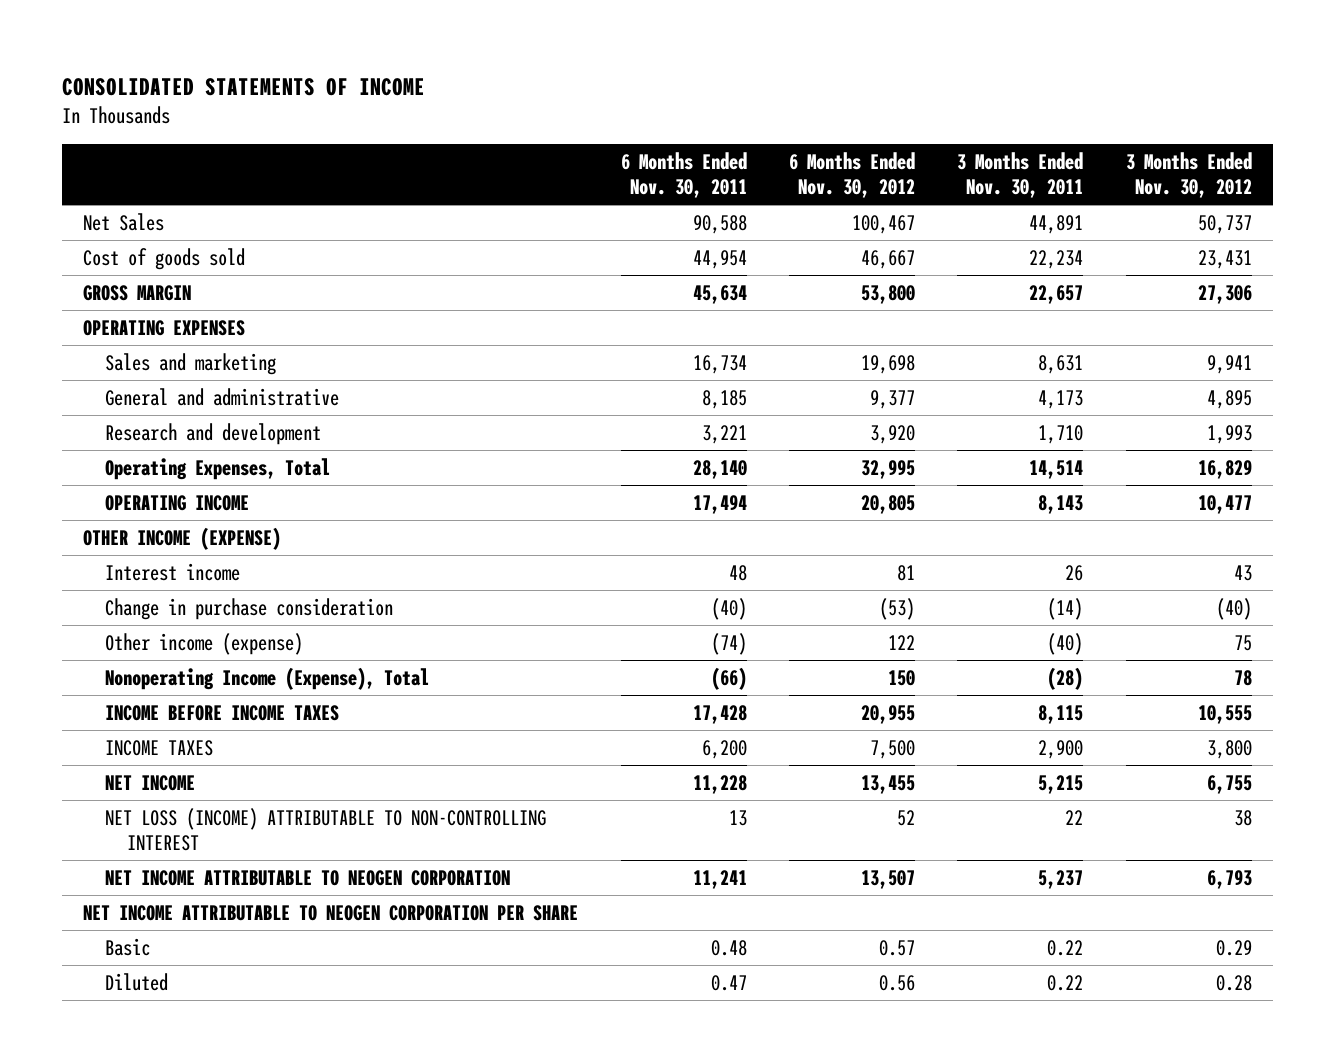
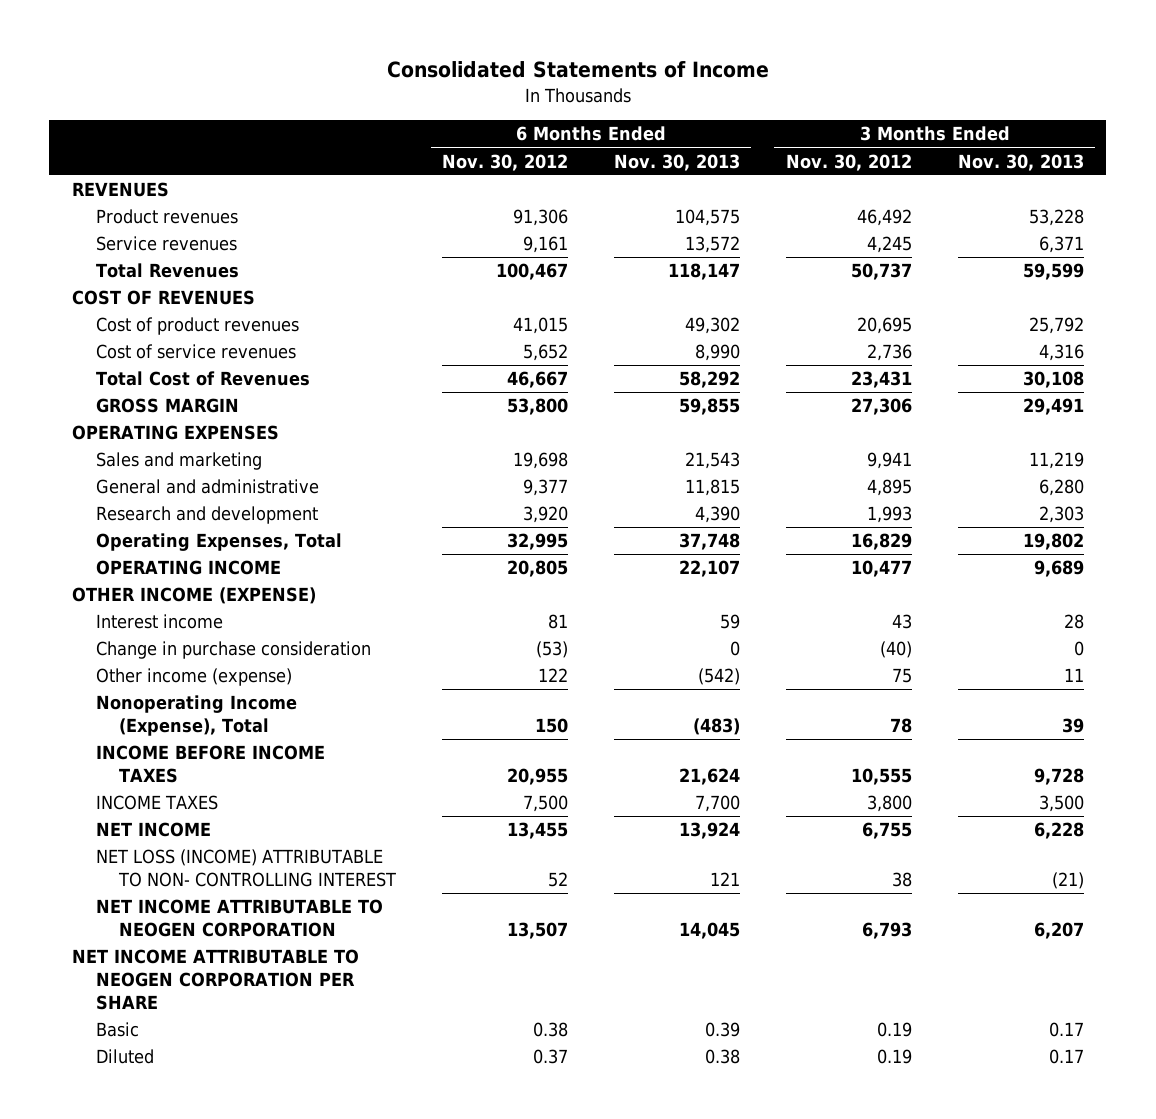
- CONSOLIDATED STATEMENTS OF INCOME
+ Consolidated Statements of Income
- | 6 Months Ended Nov. 30, 2011 | 6 Months Ended Nov. 30, 2012 | 3 Months Ended Nov. 30, 2011 | 3 Months Ended Nov. 30, 2012
+ | 6 Months Ended Nov. 30, 2012 | 6 Months Ended Nov. 30, 2013 | 3 Months Ended Nov. 30, 2012 | 3 Months Ended Nov. 30, 2013
- Net Sales | 90,588 | 100,467 | 44,891 | 50,737
- Cost of goods sold | 44,954 | 46,667 | 22,234 | 23,431
+ REVENUES
+ Product revenues | 91,306 | 104,575 | 46,492 | 53,228
+ Service revenues | 9,161 | 13,572 | 4,245 | 6,371
+ Total Revenues | 100,467 | 118,147 | 50,737 | 59,599
+ COST OF REVENUES
+ Cost of product revenues | 41,015 | 49,302 | 20,695 | 25,792
+ Cost of service revenues | 5,652 | 8,990 | 2,736 | 4,316
+ Total Cost of Revenues | 46,667 | 58,292 | 23,431 | 30,108
- NET LOSS (INCOME) ATTRIBUTABLE TO NON-CONTROLLING INTEREST | 13 | 52 | 22 | 38
+ NET LOSS (INCOME) ATTRIBUTABLE TO NON- CONTROLLING INTEREST | 52 | 121 | 38 | (21)
- Basic | 0.48 | 0.57 | 0.22 | 0.29
- Diluted | 0.47 | 0.56 | 0.22 | 0.28
+ Basic | 0.38 | 0.39 | 0.19 | 0.17
+ Diluted | 0.37 | 0.38 | 0.19 | 0.17

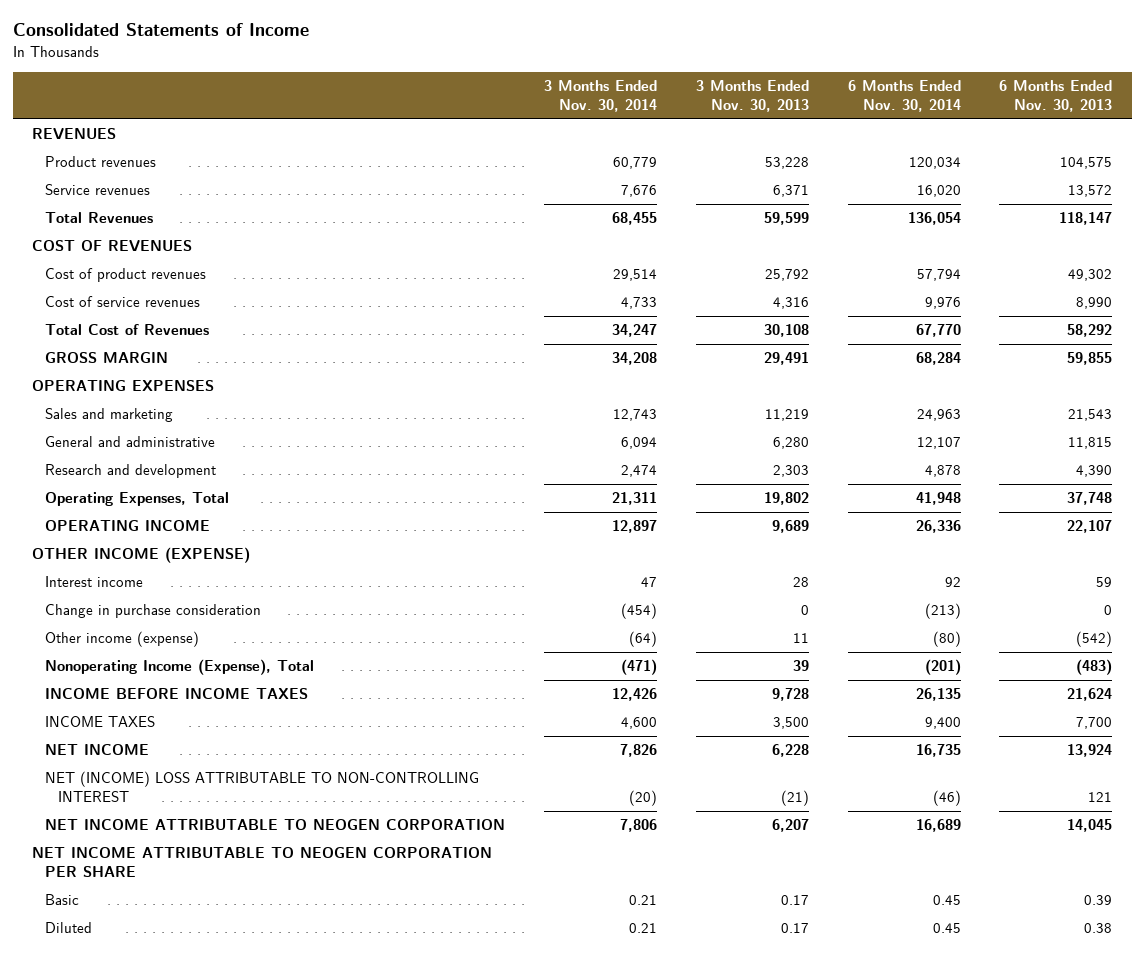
- | 6 Months Ended Nov. 30, 2012 | 6 Months Ended Nov. 30, 2013 | 3 Months Ended Nov. 30, 2012 | 3 Months Ended Nov. 30, 2013
+ | 3 Months Ended Nov. 30, 2014 | 3 Months Ended Nov. 30, 2013 | 6 Months Ended Nov. 30, 2014 | 6 Months Ended Nov. 30, 2013
- NET LOSS (INCOME) ATTRIBUTABLE TO NON- CONTROLLING INTEREST | 52 | 121 | 38 | (21)
+ NET (INCOME) LOSS ATTRIBUTABLE TO NON-CONTROLLING INTEREST | (20) | (21) | (46) | 121

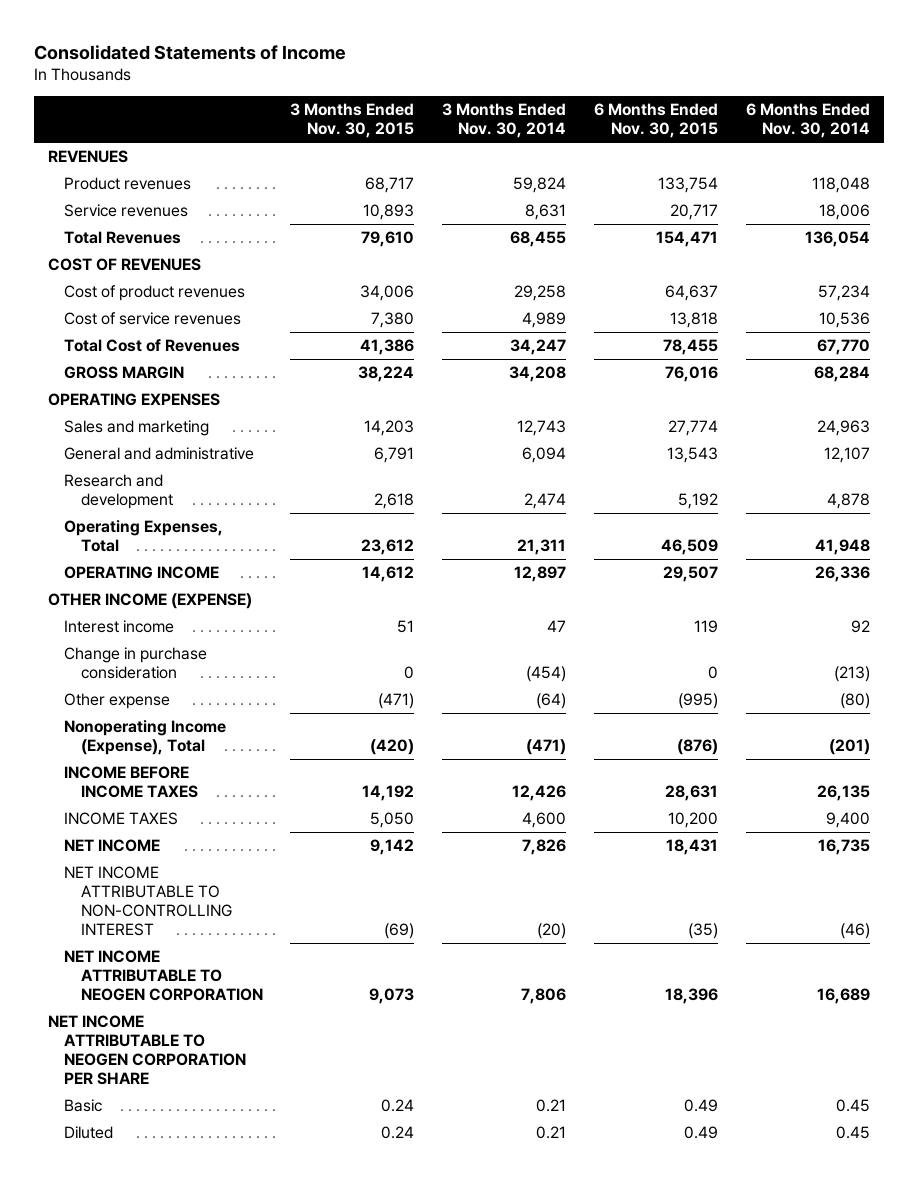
- | 3 Months Ended Nov. 30, 2014 | 3 Months Ended Nov. 30, 2013 | 6 Months Ended Nov. 30, 2014 | 6 Months Ended Nov. 30, 2013
+ | 3 Months Ended Nov. 30, 2015 | 3 Months Ended Nov. 30, 2014 | 6 Months Ended Nov. 30, 2015 | 6 Months Ended Nov. 30, 2014
- Product revenues | 60,779 | 53,228 | 120,034 | 104,575
- Service revenues | 7,676 | 6,371 | 16,020 | 13,572
+ Product revenues | 68,717 | 59,824 | 133,754 | 118,048
+ Service revenues | 10,893 | 8,631 | 20,717 | 18,006
- Cost of product revenues | 29,514 | 25,792 | 57,794 | 49,302
- Cost of service revenues | 4,733 | 4,316 | 9,976 | 8,990
+ Cost of product revenues | 34,006 | 29,258 | 64,637 | 57,234
+ Cost of service revenues | 7,380 | 4,989 | 13,818 | 10,536
- Other income (expense) | (64) | 11 | (80) | (542)
+ Other expense | (471) | (64) | (995) | (80)
- NET (INCOME) LOSS ATTRIBUTABLE TO NON-CONTROLLING INTEREST | (20) | (21) | (46) | 121
+ NET INCOME ATTRIBUTABLE TO NON-CONTROLLING INTEREST | (69) | (20) | (35) | (46)

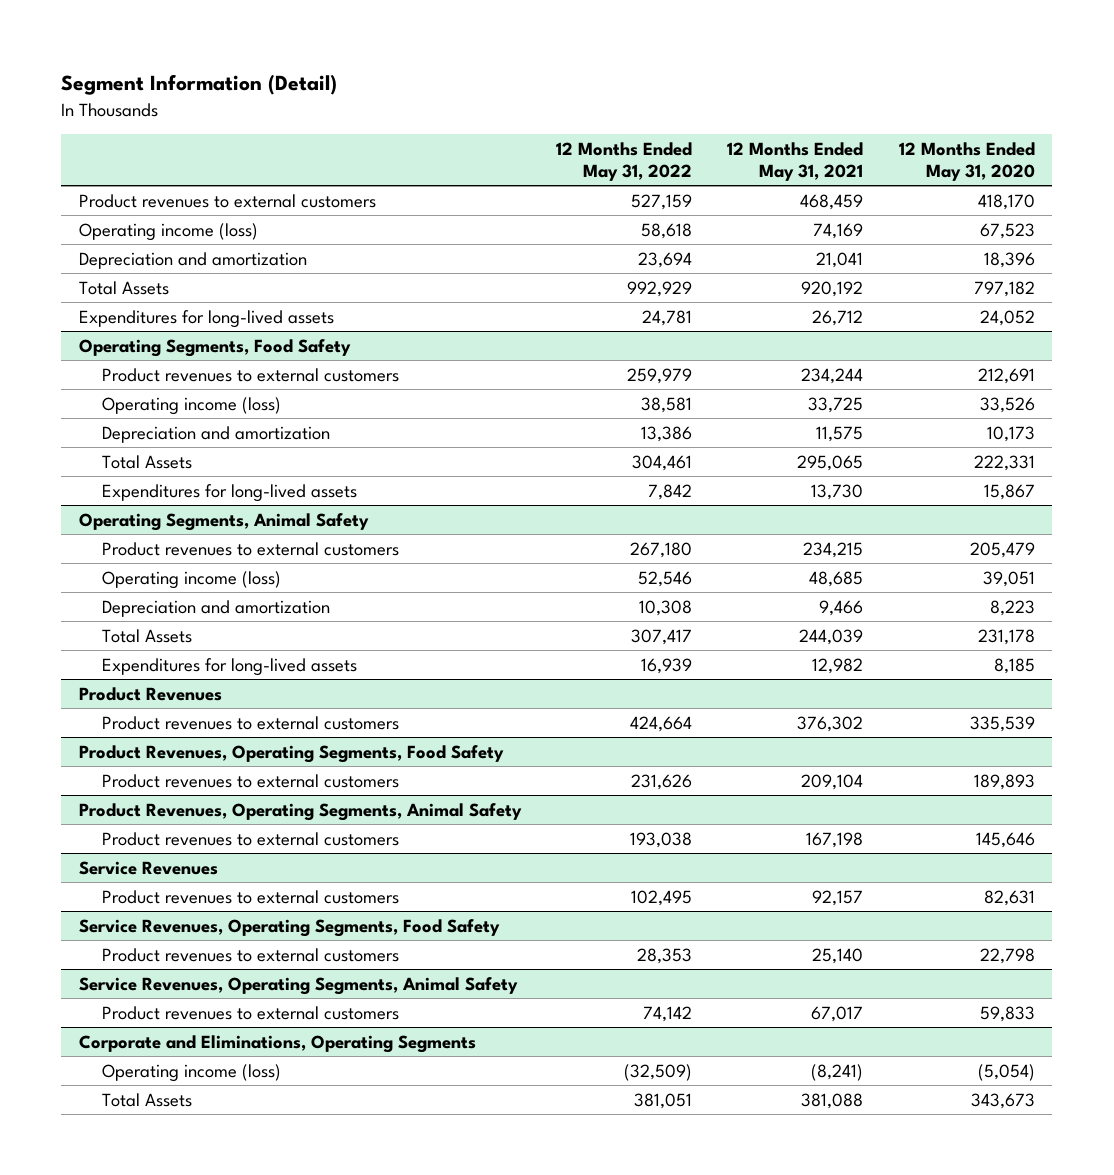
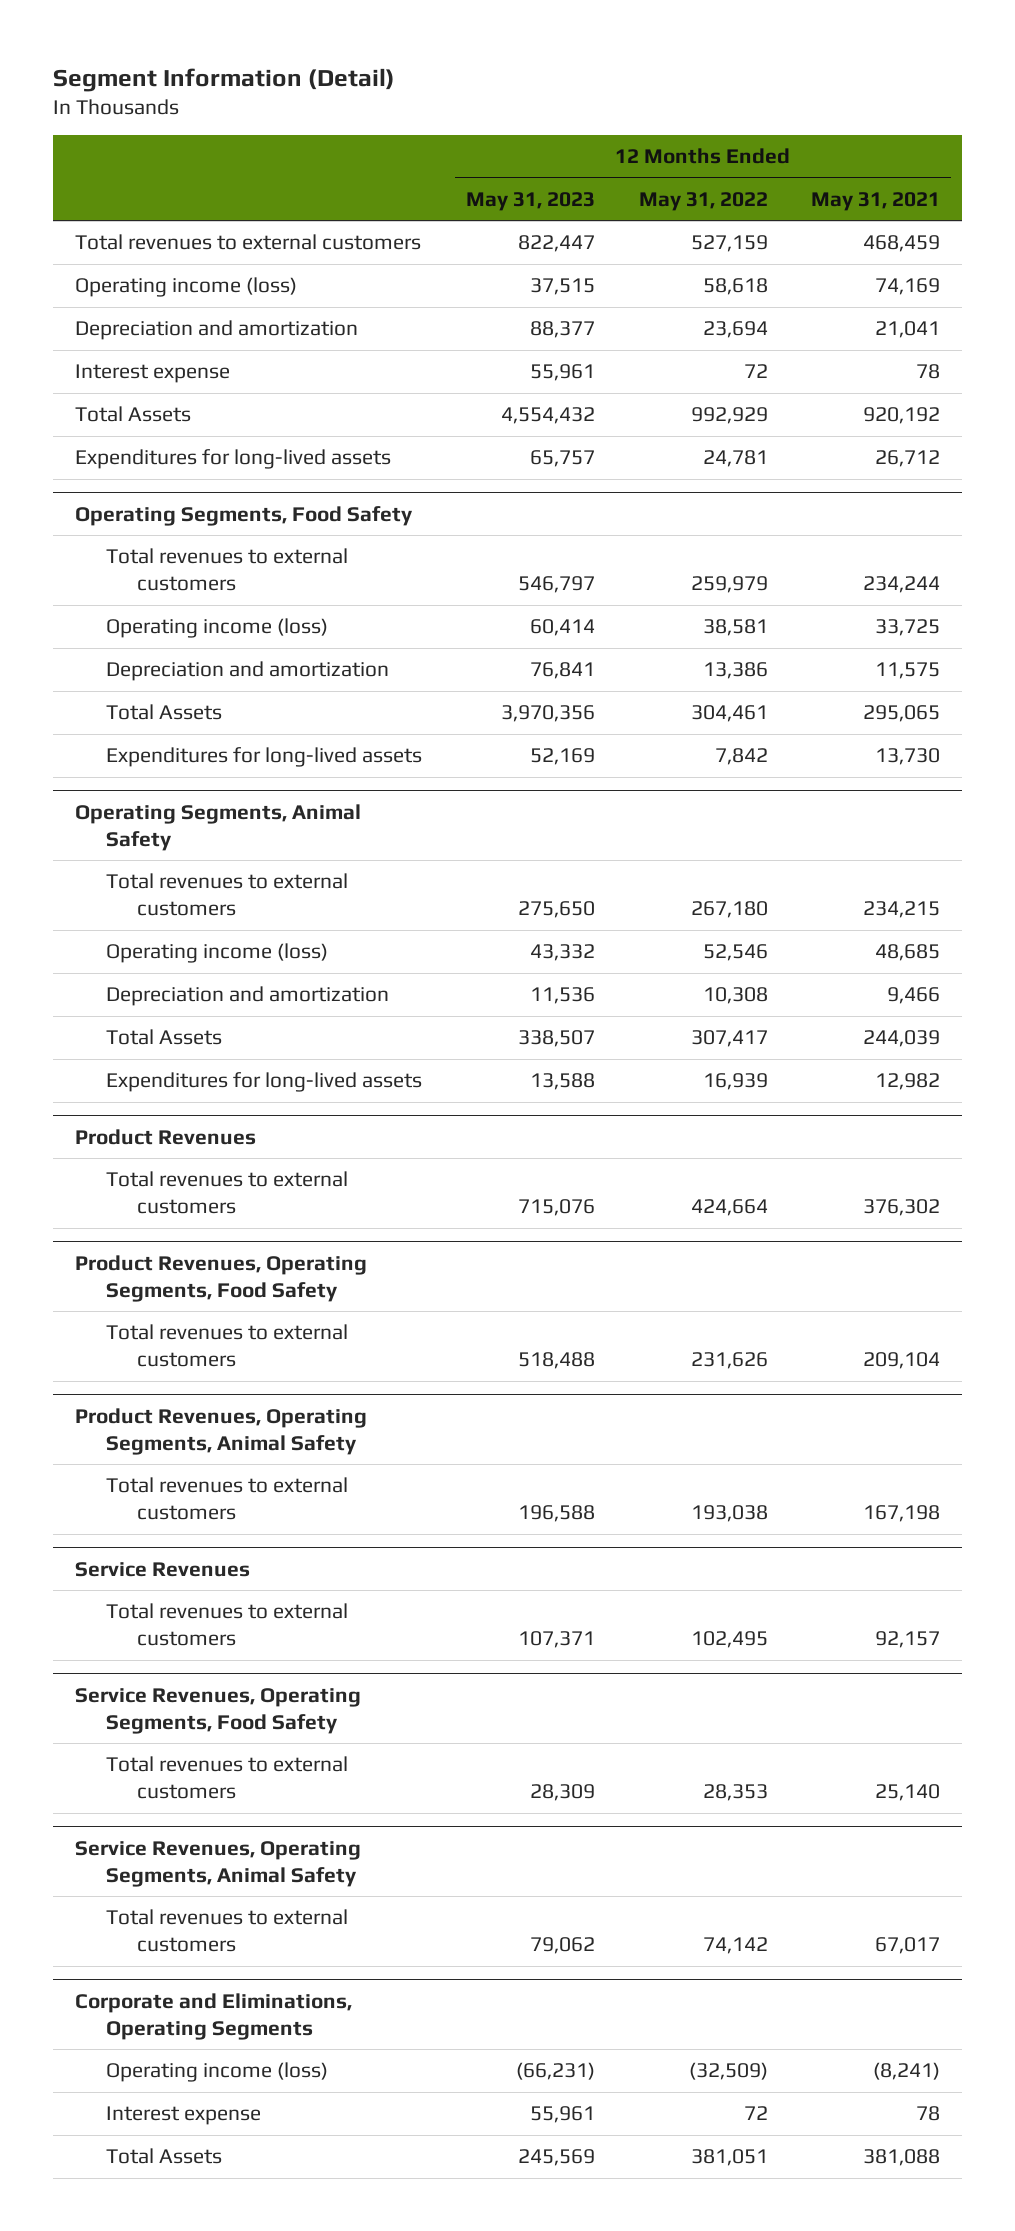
- | 12 Months Ended May 31, 2022 | 12 Months Ended May 31, 2021 | 12 Months Ended May 31, 2020
+ | 12 Months Ended May 31, 2023 | 12 Months Ended May 31, 2022 | 12 Months Ended May 31, 2021
- Product revenues to external customers | 527,159 | 468,459 | 418,170
+ Total revenues to external customers | 822,447 | 527,159 | 468,459
+ Interest expense | 55,961 | 72 | 78
@ Operating Segments, Food Safety
- Product revenues to external customers | 259,979 | 234,244 | 212,691
+ Total revenues to external customers | 546,797 | 259,979 | 234,244
@ Operating Segments, Animal Safety
- Product revenues to external customers | 267,180 | 234,215 | 205,479
+ Total revenues to external customers | 275,650 | 267,180 | 234,215
@ Product Revenues
- Product revenues to external customers | 424,664 | 376,302 | 335,539
+ Total revenues to external customers | 715,076 | 424,664 | 376,302
@ Product Revenues, Operating Segments, Food Safety
- Product revenues to external customers | 231,626 | 209,104 | 189,893
+ Total revenues to external customers | 518,488 | 231,626 | 209,104
@ Product Revenues, Operating Segments, Animal Safety
- Product revenues to external customers | 193,038 | 167,198 | 145,646
+ Total revenues to external customers | 196,588 | 193,038 | 167,198
@ Service Revenues
- Product revenues to external customers | 102,495 | 92,157 | 82,631
+ Total revenues to external customers | 107,371 | 102,495 | 92,157
@ Service Revenues, Operating Segments, Food Safety
- Product revenues to external customers | 28,353 | 25,140 | 22,798
+ Total revenues to external customers | 28,309 | 28,353 | 25,140
@ Service Revenues, Operating Segments, Animal Safety
- Product revenues to external customers | 74,142 | 67,017 | 59,833
+ Total revenues to external customers | 79,062 | 74,142 | 67,017
@ Corporate and Eliminations, Operating Segments
+ Interest expense | 55,961 | 72 | 78

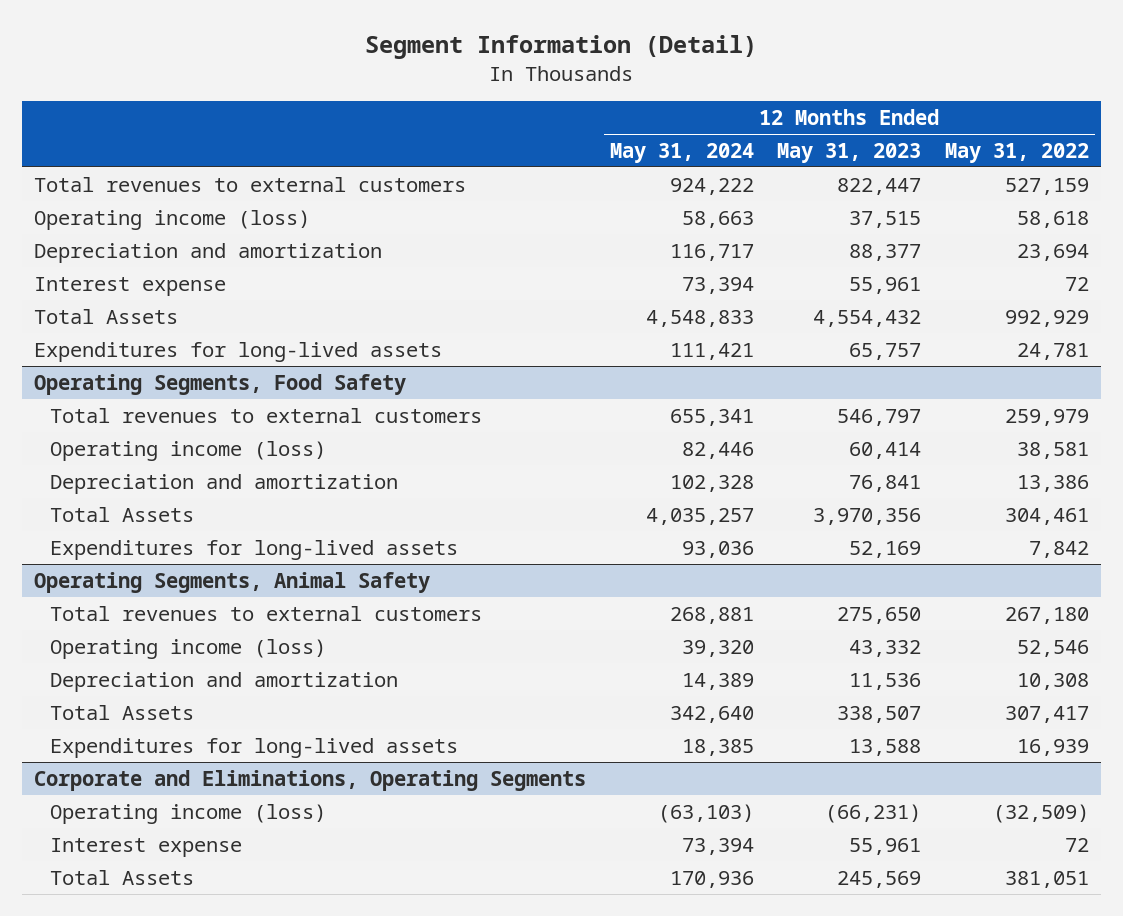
- | 12 Months Ended May 31, 2023 | 12 Months Ended May 31, 2022 | 12 Months Ended May 31, 2021
+ | 12 Months Ended May 31, 2024 | 12 Months Ended May 31, 2023 | 12 Months Ended May 31, 2022
- Product Revenues
- Total revenues to external customers | 715,076 | 424,664 | 376,302
- Product Revenues, Operating Segments, Food Safety
- Total revenues to external customers | 518,488 | 231,626 | 209,104
- Product Revenues, Operating Segments, Animal Safety
- Total revenues to external customers | 196,588 | 193,038 | 167,198
- Service Revenues
- Total revenues to external customers | 107,371 | 102,495 | 92,157
- Service Revenues, Operating Segments, Food Safety
- Total revenues to external customers | 28,309 | 28,353 | 25,140
- Service Revenues, Operating Segments, Animal Safety
- Total revenues to external customers | 79,062 | 74,142 | 67,017

